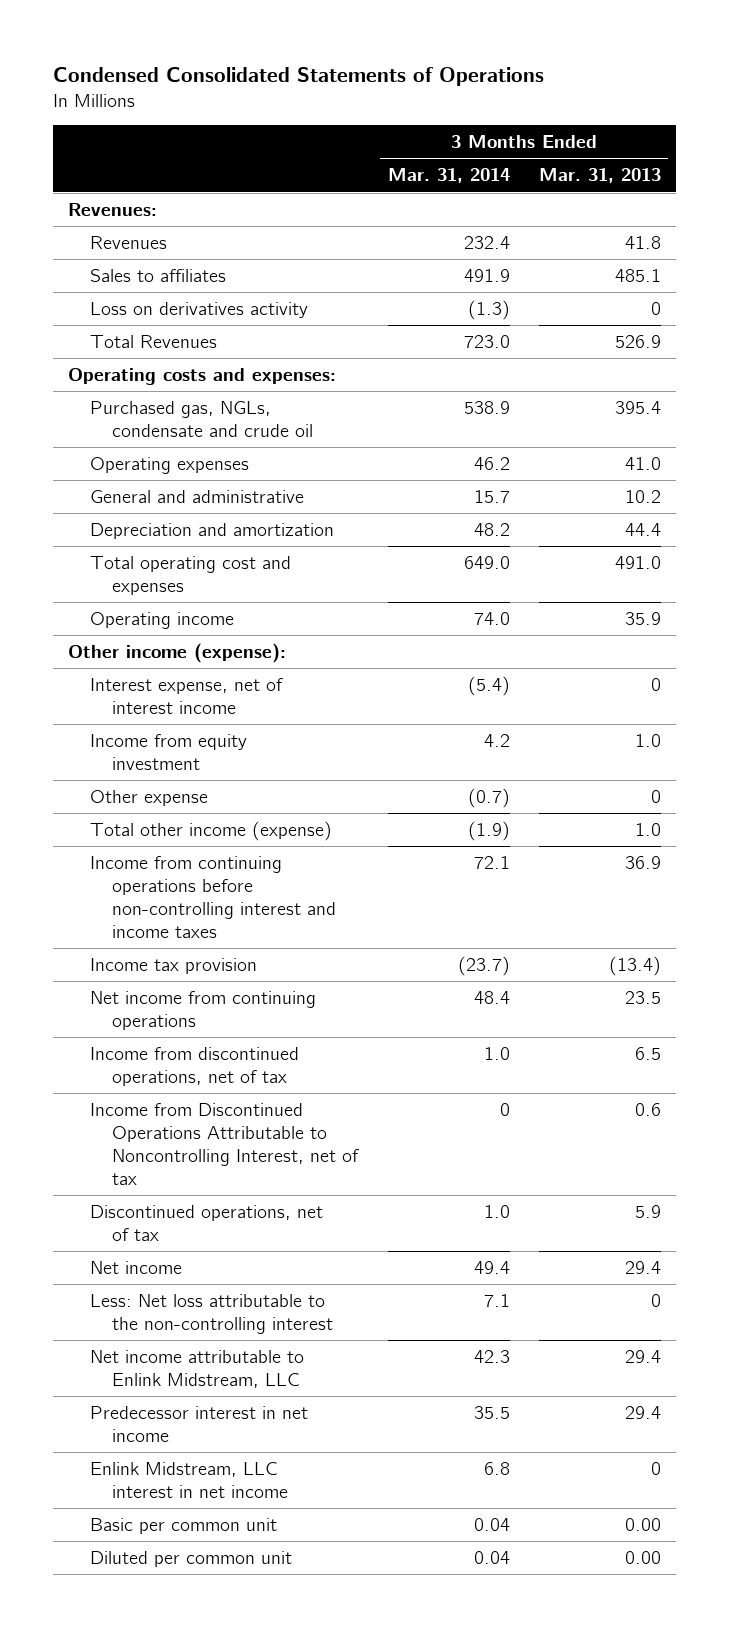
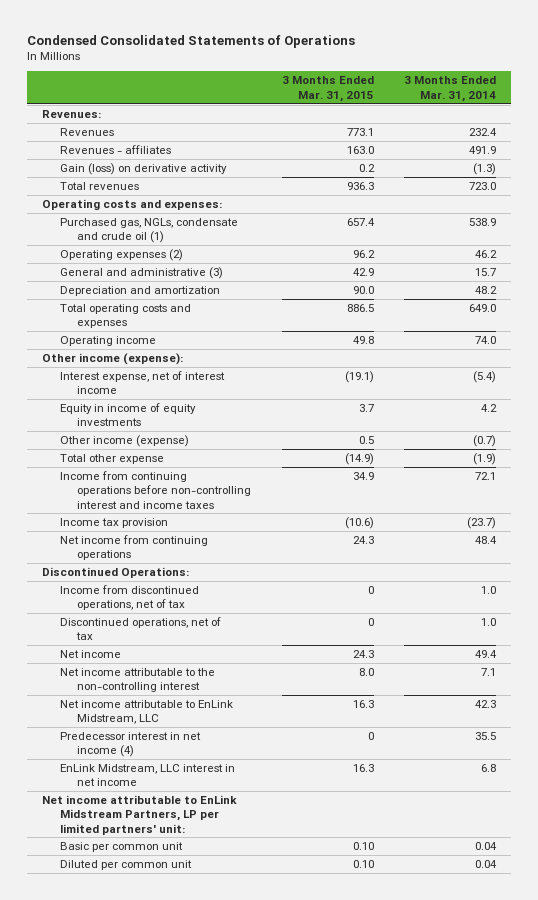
- | 3 Months Ended Mar. 31, 2014 | 3 Months Ended Mar. 31, 2013
+ | 3 Months Ended Mar. 31, 2015 | 3 Months Ended Mar. 31, 2014
- Sales to affiliates | 491.9 | 485.1
- Loss on derivatives activity | (1.3) | 0
- Total Revenues | 723.0 | 526.9
+ Revenues - affiliates | 163.0 | 491.9
+ Gain (loss) on derivative activity | 0.2 | (1.3)
+ Total revenues | 936.3 | 723.0
- Purchased gas, NGLs, condensate and crude oil | 538.9 | 395.4
- Operating expenses | 46.2 | 41.0
- General and administrative | 15.7 | 10.2
+ Purchased gas, NGLs, condensate and crude oil (1) | 657.4 | 538.9
+ Operating expenses (2) | 96.2 | 46.2
+ General and administrative (3) | 42.9 | 15.7
- Total operating cost and expenses | 649.0 | 491.0
+ Total operating costs and expenses | 886.5 | 649.0
- Income from equity investment | 4.2 | 1.0
- Other expense | (0.7) | 0
- Total other income (expense) | (1.9) | 1.0
+ Equity in income of equity investments | 3.7 | 4.2
+ Other income (expense) | 0.5 | (0.7)
+ Total other expense | (14.9) | (1.9)
+ Discontinued Operations:
- Income from Discontinued Operations Attributable to Noncontrolling Interest, net of tax | 0 | 0.6
- Less: Net loss attributable to the non-controlling interest | 7.1 | 0
- Net income attributable to Enlink Midstream, LLC | 42.3 | 29.4
- Predecessor interest in net income | 35.5 | 29.4
- Enlink Midstream, LLC interest in net income | 6.8 | 0
+ Net income attributable to the non-controlling interest | 8.0 | 7.1
+ Net income attributable to EnLink Midstream, LLC | 16.3 | 42.3
+ Predecessor interest in net income (4) | 0 | 35.5
+ EnLink Midstream, LLC interest in net income | 16.3 | 6.8
+ Net income attributable to EnLink Midstream Partners, LP per limited partners' unit:

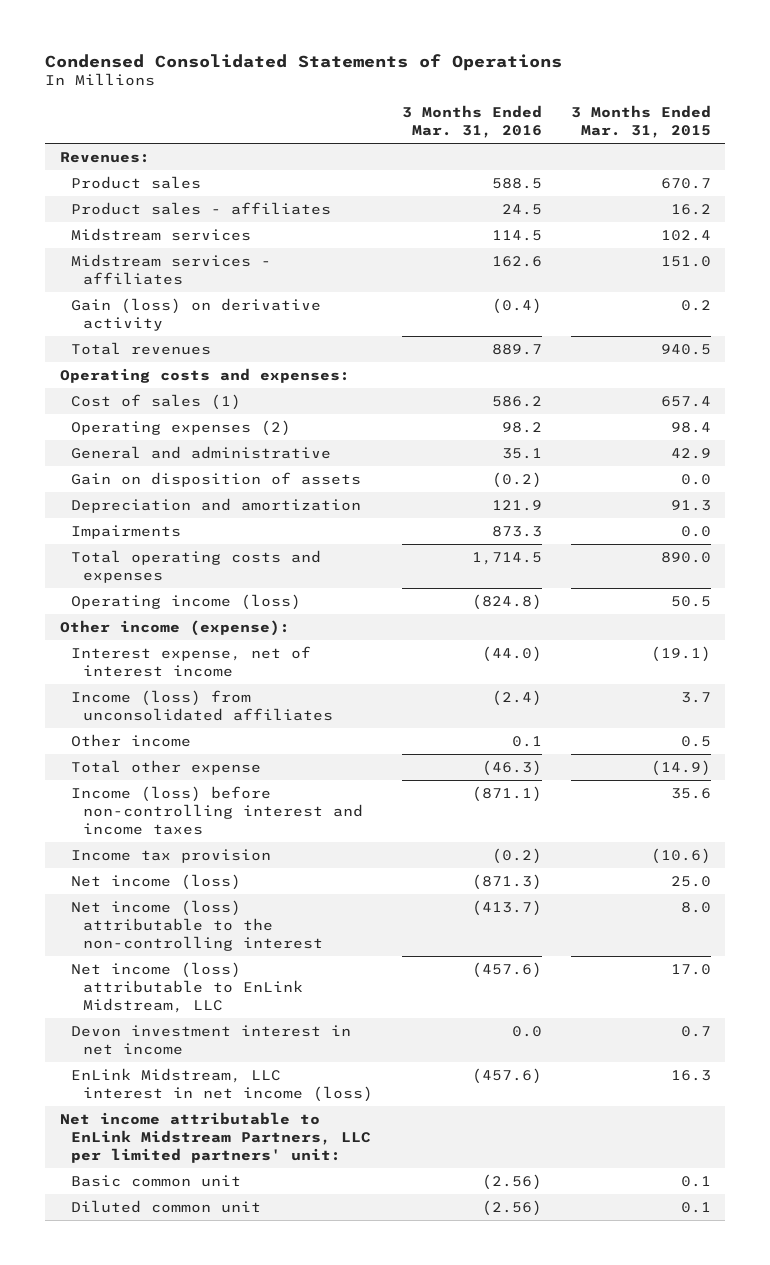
- | 3 Months Ended Mar. 31, 2015 | 3 Months Ended Mar. 31, 2014
+ | 3 Months Ended Mar. 31, 2016 | 3 Months Ended Mar. 31, 2015
- Revenues | 773.1 | 232.4
- Revenues - affiliates | 163.0 | 491.9
+ Product sales | 588.5 | 670.7
+ Product sales - affiliates | 24.5 | 16.2
+ Midstream services | 114.5 | 102.4
+ Midstream services - affiliates | 162.6 | 151.0
- Total revenues | 936.3 | 723.0
+ Total revenues | 889.7 | 940.5
- Purchased gas, NGLs, condensate and crude oil (1) | 657.4 | 538.9
- Operating expenses (2) | 96.2 | 46.2
- General and administrative (3) | 42.9 | 15.7
- Depreciation and amortization | 90.0 | 48.2
- Total operating costs and expenses | 886.5 | 649.0
- Operating income | 49.8 | 74.0
+ Cost of sales (1) | 586.2 | 657.4
+ Operating expenses (2) | 98.2 | 98.4
+ General and administrative | 35.1 | 42.9
+ Gain on disposition of assets | (0.2) | 0.0
+ Depreciation and amortization | 121.9 | 91.3
+ Impairments | 873.3 | 0.0
+ Total operating costs and expenses | 1,714.5 | 890.0
+ Operating income (loss) | (824.8) | 50.5
- Equity in income of equity investments | 3.7 | 4.2
- Other income (expense) | 0.5 | (0.7)
+ Income (loss) from unconsolidated affiliates | (2.4) | 3.7
+ Other income | 0.1 | 0.5
- Income from continuing operations before non-controlling interest and income taxes | 34.9 | 72.1
+ Income (loss) before non-controlling interest and income taxes | (871.1) | 35.6
- Net income from continuing operations | 24.3 | 48.4
- Discontinued Operations:
- Income from discontinued operations, net of tax | 0 | 1.0
- Discontinued operations, net of tax | 0 | 1.0
- Net income | 24.3 | 49.4
- Net income attributable to the non-controlling interest | 8.0 | 7.1
- Net income attributable to EnLink Midstream, LLC | 16.3 | 42.3
- Predecessor interest in net income (4) | 0 | 35.5
- EnLink Midstream, LLC interest in net income | 16.3 | 6.8
- Net income attributable to EnLink Midstream Partners, LP per limited partners' unit:
- Basic per common unit | 0.10 | 0.04
- Diluted per common unit | 0.10 | 0.04
+ Net income (loss) | (871.3) | 25.0
+ Net income (loss) attributable to the non-controlling interest | (413.7) | 8.0
+ Net income (loss) attributable to EnLink Midstream, LLC | (457.6) | 17.0
+ Devon investment interest in net income | 0.0 | 0.7
+ EnLink Midstream, LLC interest in net income (loss) | (457.6) | 16.3
+ Net income attributable to EnLink Midstream Partners, LLC per limited partners' unit:
+ Basic common unit | (2.56) | 0.1
+ Diluted common unit | (2.56) | 0.1

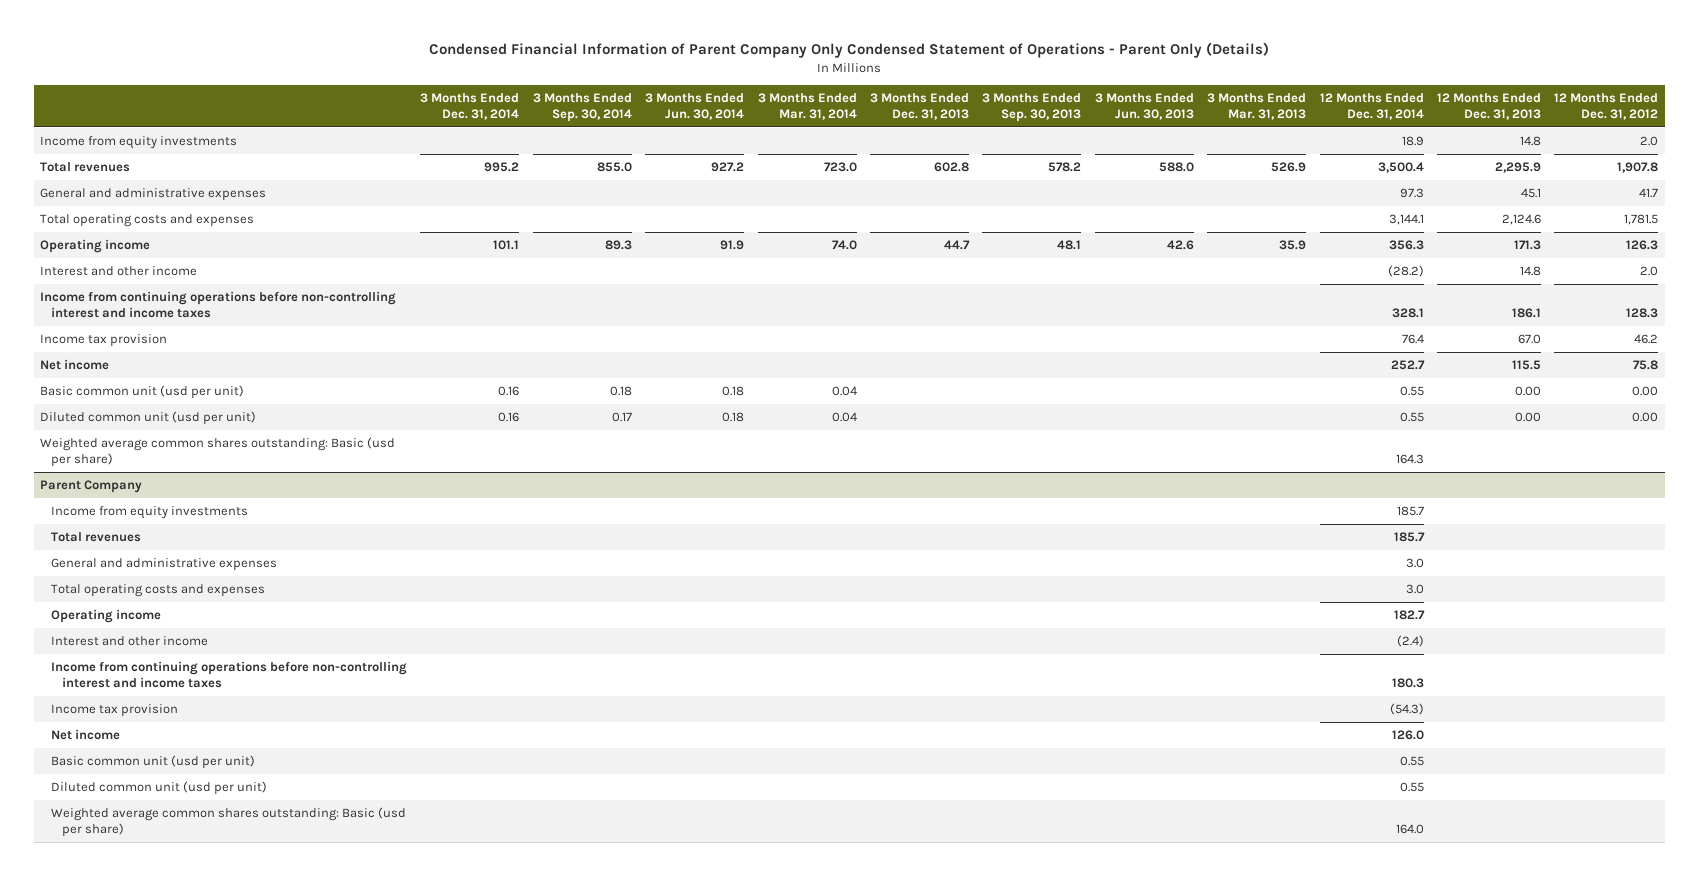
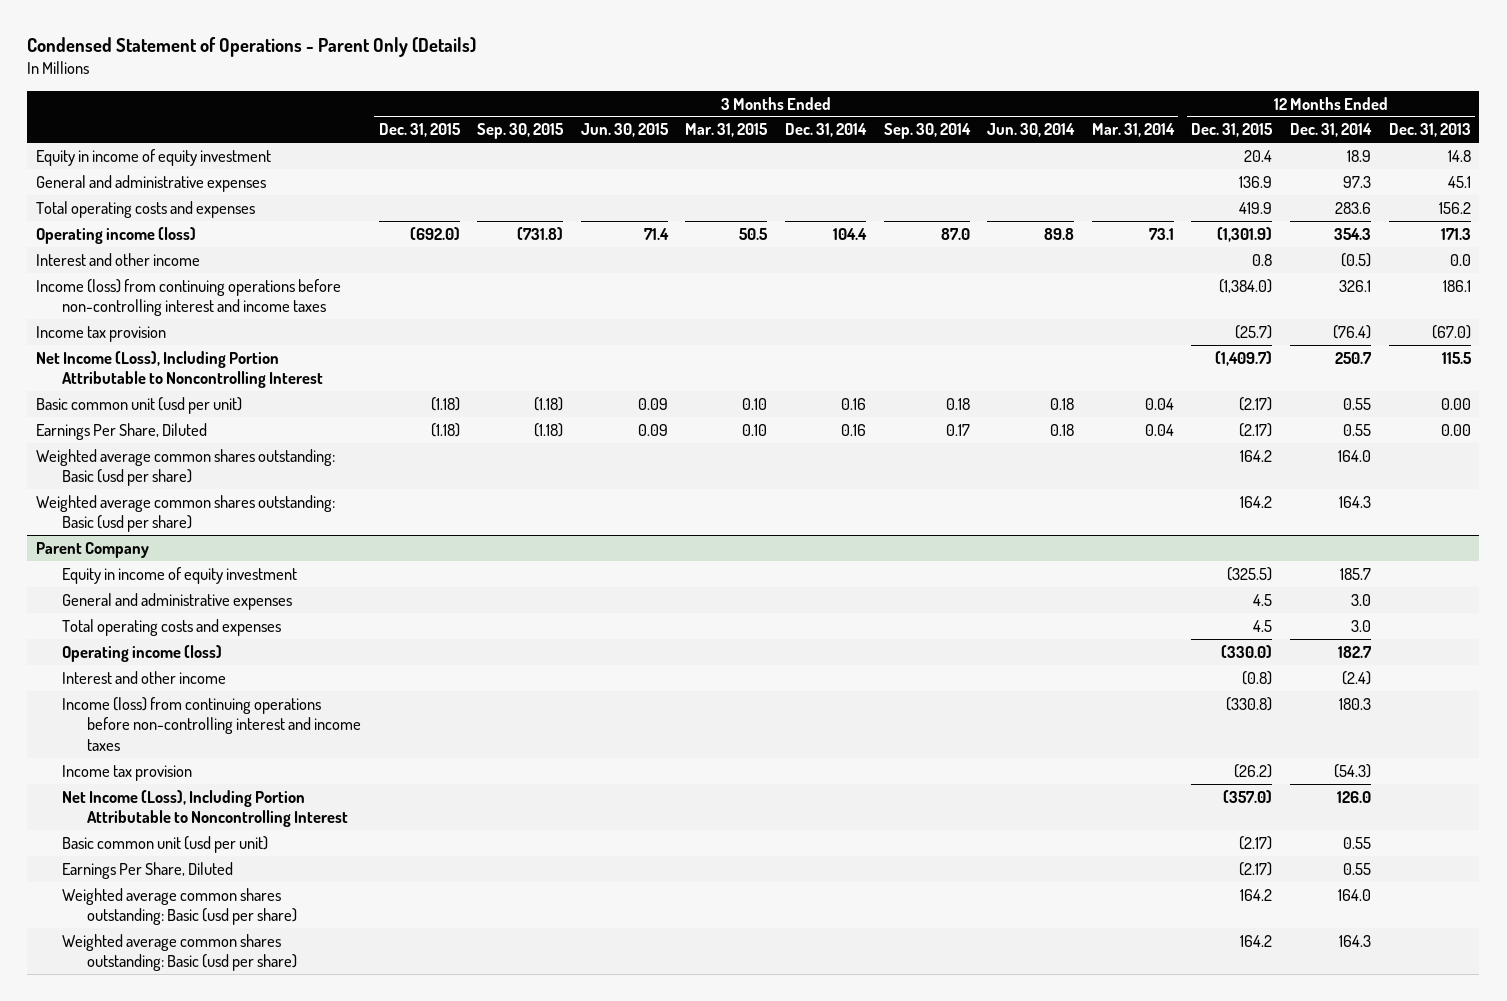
- Condensed Financial Information of Parent Company Only Condensed Statement of Operations - Parent Only (Details)
+ Condensed Statement of Operations - Parent Only (Details)
- | 3 Months Ended Dec. 31, 2014 | 3 Months Ended Sep. 30, 2014 | 3 Months Ended Jun. 30, 2014 | 3 Months Ended Mar. 31, 2014 | 3 Months Ended Dec. 31, 2013 | 3 Months Ended Sep. 30, 2013 | 3 Months Ended Jun. 30, 2013 | 3 Months Ended Mar. 31, 2013 | 12 Months Ended Dec. 31, 2014 | 12 Months Ended Dec. 31, 2013 | 12 Months Ended Dec. 31, 2012
+ | 3 Months Ended Dec. 31, 2015 | 3 Months Ended Sep. 30, 2015 | 3 Months Ended Jun. 30, 2015 | 3 Months Ended Mar. 31, 2015 | 3 Months Ended Dec. 31, 2014 | 3 Months Ended Sep. 30, 2014 | 3 Months Ended Jun. 30, 2014 | 3 Months Ended Mar. 31, 2014 | 12 Months Ended Dec. 31, 2015 | 12 Months Ended Dec. 31, 2014 | 12 Months Ended Dec. 31, 2013
- Income from equity investments | | | | | | | | | 18.9 | 14.8 | 2.0
- Total revenues | 995.2 | 855.0 | 927.2 | 723.0 | 602.8 | 578.2 | 588.0 | 526.9 | 3,500.4 | 2,295.9 | 1,907.8
+ Equity in income of equity investment | | | | | | | | | 20.4 | 18.9 | 14.8
- Total operating costs and expenses | | | | | | | | | 3,144.1 | 2,124.6 | 1,781.5
- Operating income | 101.1 | 89.3 | 91.9 | 74.0 | 44.7 | 48.1 | 42.6 | 35.9 | 356.3 | 171.3 | 126.3
- Interest and other income | | | | | | | | | (28.2) | 14.8 | 2.0
- Income from continuing operations before non-controlling interest and income taxes | | | | | | | | | 328.1 | 186.1 | 128.3
- Income tax provision | | | | | | | | | 76.4 | 67.0 | 46.2
- Net income | | | | | | | | | 252.7 | 115.5 | 75.8
+ Total operating costs and expenses | | | | | | | | | 419.9 | 283.6 | 156.2
+ Operating income (loss) | (692.0) | (731.8) | 71.4 | 50.5 | 104.4 | 87.0 | 89.8 | 73.1 | (1,301.9) | 354.3 | 171.3
+ Interest and other income | | | | | | | | | 0.8 | (0.5) | 0.0
+ Income (loss) from continuing operations before non-controlling interest and income taxes | | | | | | | | | (1,384.0) | 326.1 | 186.1
+ Income tax provision | | | | | | | | | (25.7) | (76.4) | (67.0)
+ Net Income (Loss), Including Portion Attributable to Noncontrolling Interest | | | | | | | | | (1,409.7) | 250.7 | 115.5
- Diluted common unit (usd per unit) | 0.16 | 0.17 | 0.18 | 0.04 | | | | | 0.55 | 0.00 | 0.00
+ Earnings Per Share, Diluted | (1.18) | (1.18) | 0.09 | 0.10 | 0.16 | 0.17 | 0.18 | 0.04 | (2.17) | 0.55 | 0.00
+ Weighted average common shares outstanding: Basic (usd per share) | | | | | | | | | 164.2 | 164.0 |
@ Parent Company
- Income from equity investments | | | | | | | | | 185.7 | |
- Total revenues | | | | | | | | | 185.7 | |
+ Equity in income of equity investment | | | | | | | | | (325.5) | 185.7 |
- Operating income | | | | | | | | | 182.7 | |
+ Operating income (loss) | | | | | | | | | (330.0) | 182.7 |
- Income from continuing operations before non-controlling interest and income taxes | | | | | | | | | 180.3 | |
+ Income (loss) from continuing operations before non-controlling interest and income taxes | | | | | | | | | (330.8) | 180.3 |
- Net income | | | | | | | | | 126.0 | |
+ Net Income (Loss), Including Portion Attributable to Noncontrolling Interest | | | | | | | | | (357.0) | 126.0 |
- Diluted common unit (usd per unit) | | | | | | | | | 0.55 | |
+ Earnings Per Share, Diluted | | | | | | | | | (2.17) | 0.55 |
+ Weighted average common shares outstanding: Basic (usd per share) | | | | | | | | | 164.2 | 164.3 |

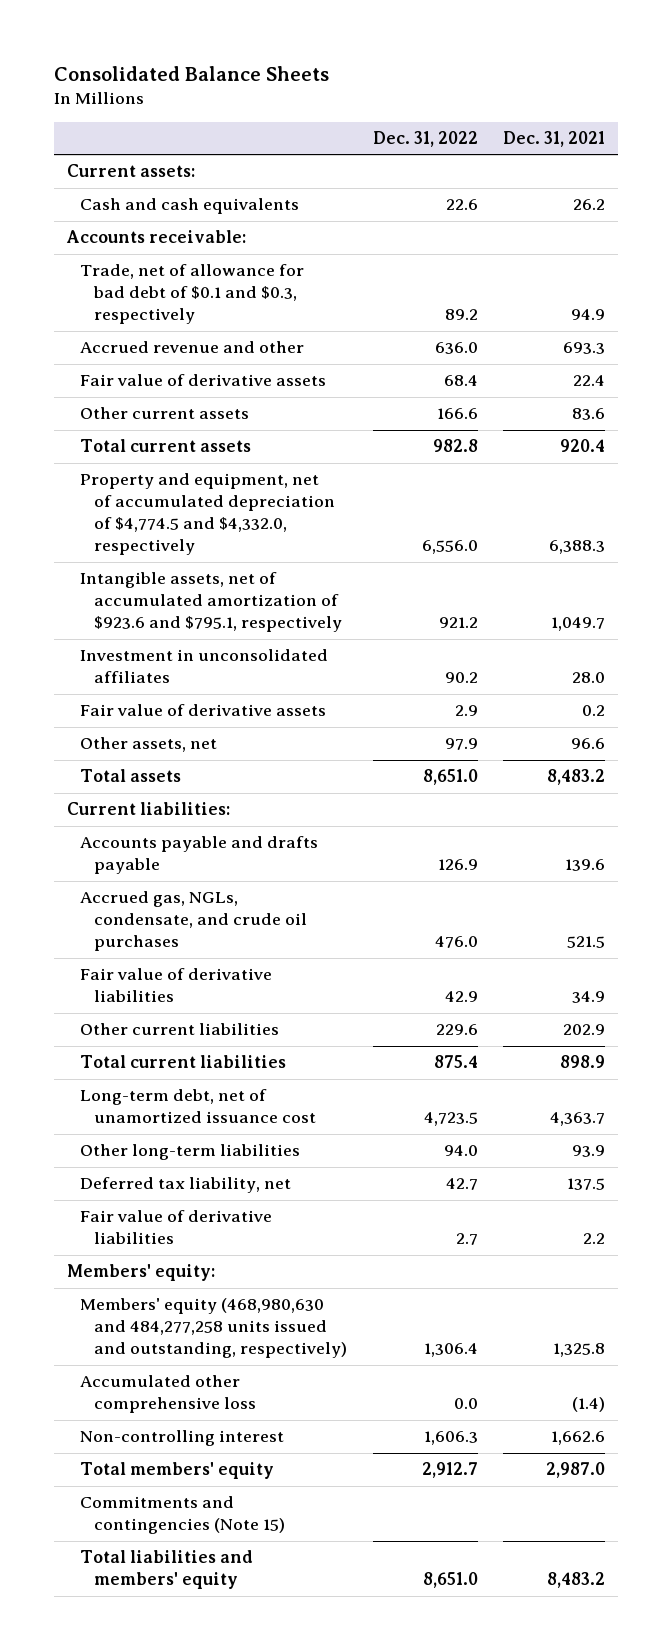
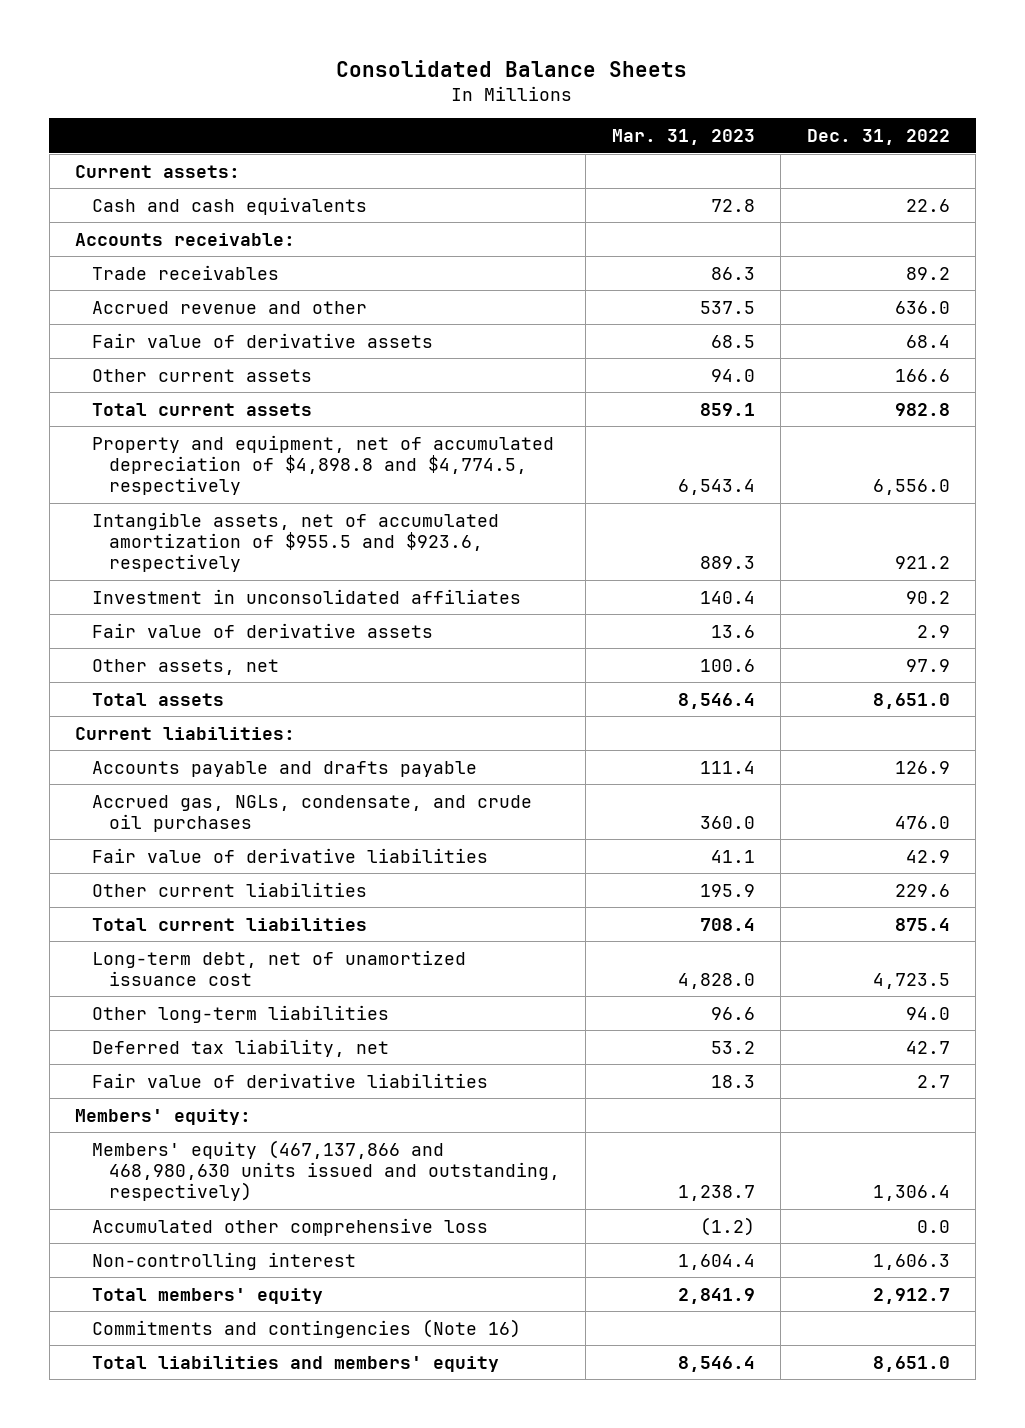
- | Dec. 31, 2022 | Dec. 31, 2021
+ | Mar. 31, 2023 | Dec. 31, 2022
- Trade, net of allowance for bad debt of $0.1 and $0.3, respectively | 89.2 | 94.9
+ Trade receivables | 86.3 | 89.2
- Property and equipment, net of accumulated depreciation of $4,774.5 and $4,332.0, respectively | 6,556.0 | 6,388.3
- Intangible assets, net of accumulated amortization of $923.6 and $795.1, respectively | 921.2 | 1,049.7
+ Property and equipment, net of accumulated depreciation of $4,898.8 and $4,774.5, respectively | 6,543.4 | 6,556.0
+ Intangible assets, net of accumulated amortization of $955.5 and $923.6, respectively | 889.3 | 921.2
- Members' equity (468,980,630 and 484,277,258 units issued and outstanding, respectively) | 1,306.4 | 1,325.8
+ Members' equity (467,137,866 and 468,980,630 units issued and outstanding, respectively) | 1,238.7 | 1,306.4
- Commitments and contingencies (Note 15)
+ Commitments and contingencies (Note 16)

